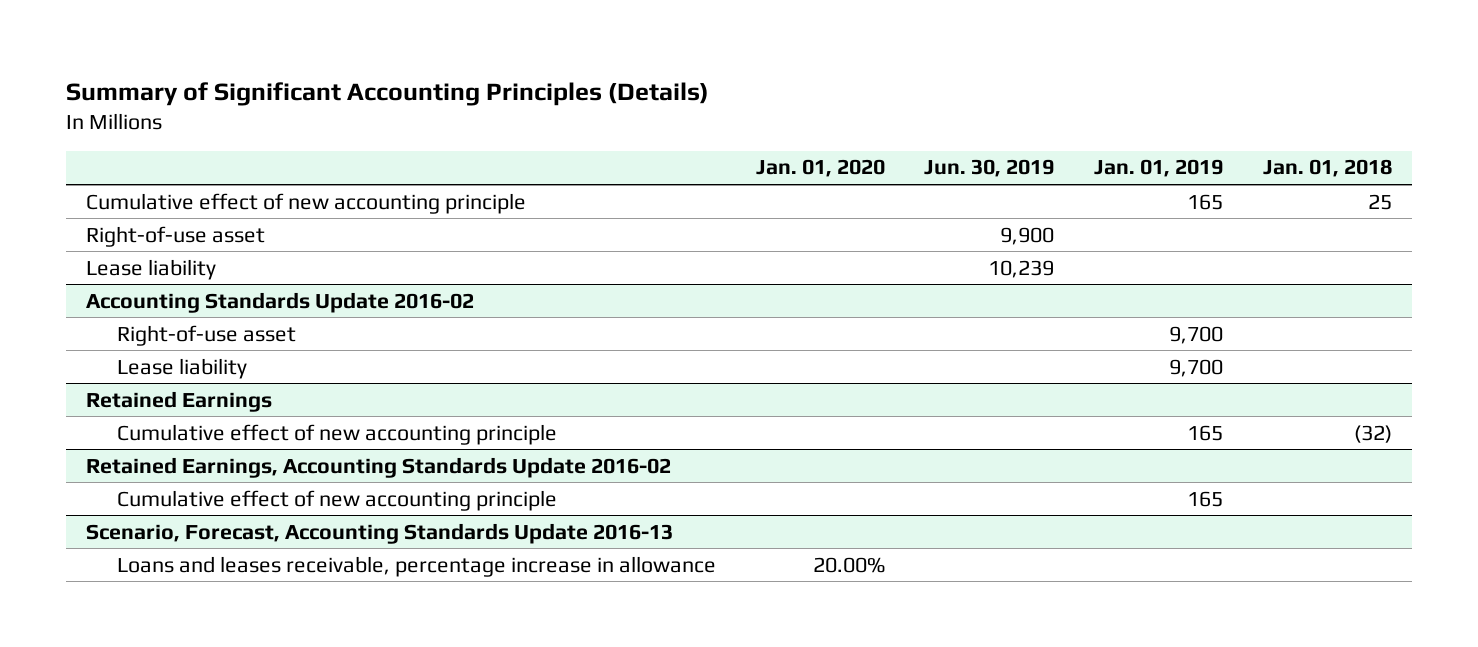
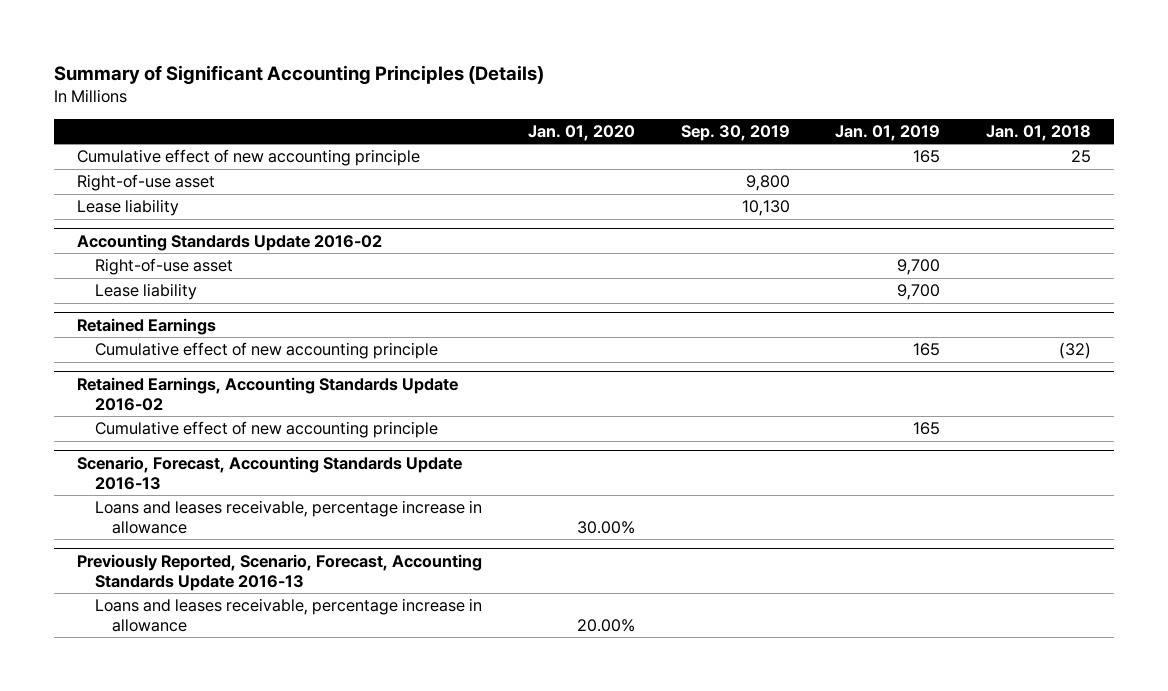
- | Jan. 01, 2020 | Jun. 30, 2019 | Jan. 01, 2019 | Jan. 01, 2018
+ | Jan. 01, 2020 | Sep. 30, 2019 | Jan. 01, 2019 | Jan. 01, 2018
@ Scenario, Forecast, Accounting Standards Update 2016-13
- Loans and leases receivable, percentage increase in allowance | 20.00% | | |
+ Loans and leases receivable, percentage increase in allowance | 30.00% | | |
+ Previously Reported, Scenario, Forecast, Accounting Standards Update 2016-13
+ Loans and leases receivable, percentage increase in allowance | 20.00% | | |

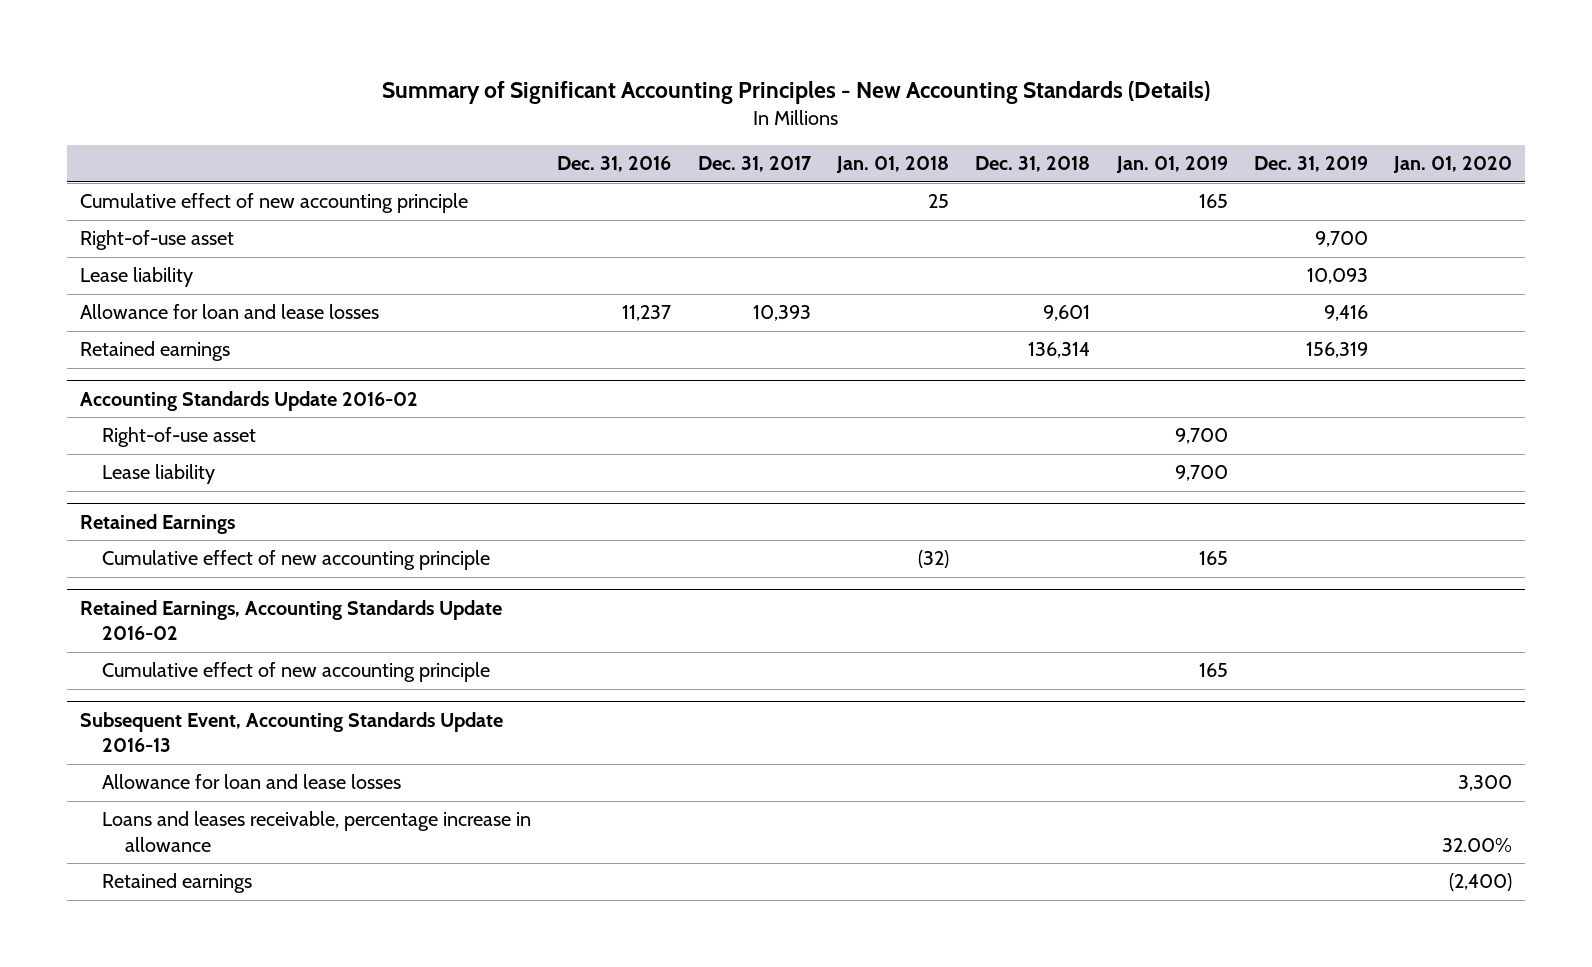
- Summary of Significant Accounting Principles (Details)
+ Summary of Significant Accounting Principles - New Accounting Standards (Details)
- | Jan. 01, 2020 | Sep. 30, 2019 | Jan. 01, 2019 | Jan. 01, 2018
+ | Dec. 31, 2016 | Dec. 31, 2017 | Jan. 01, 2018 | Dec. 31, 2018 | Jan. 01, 2019 | Dec. 31, 2019 | Jan. 01, 2020
+ Allowance for loan and lease losses | 11,237 | 10,393 | | 9,601 | | 9,416 |
+ Retained earnings | | | | 136,314 | | 156,319 |
- Scenario, Forecast, Accounting Standards Update 2016-13
- Loans and leases receivable, percentage increase in allowance | 30.00% | | |
- Previously Reported, Scenario, Forecast, Accounting Standards Update 2016-13
- Loans and leases receivable, percentage increase in allowance | 20.00% | | |
+ Subsequent Event, Accounting Standards Update 2016-13
+ Allowance for loan and lease losses | | | | | | | 3,300
+ Loans and leases receivable, percentage increase in allowance | | | | | | | 32.00%
+ Retained earnings | | | | | | | (2,400)

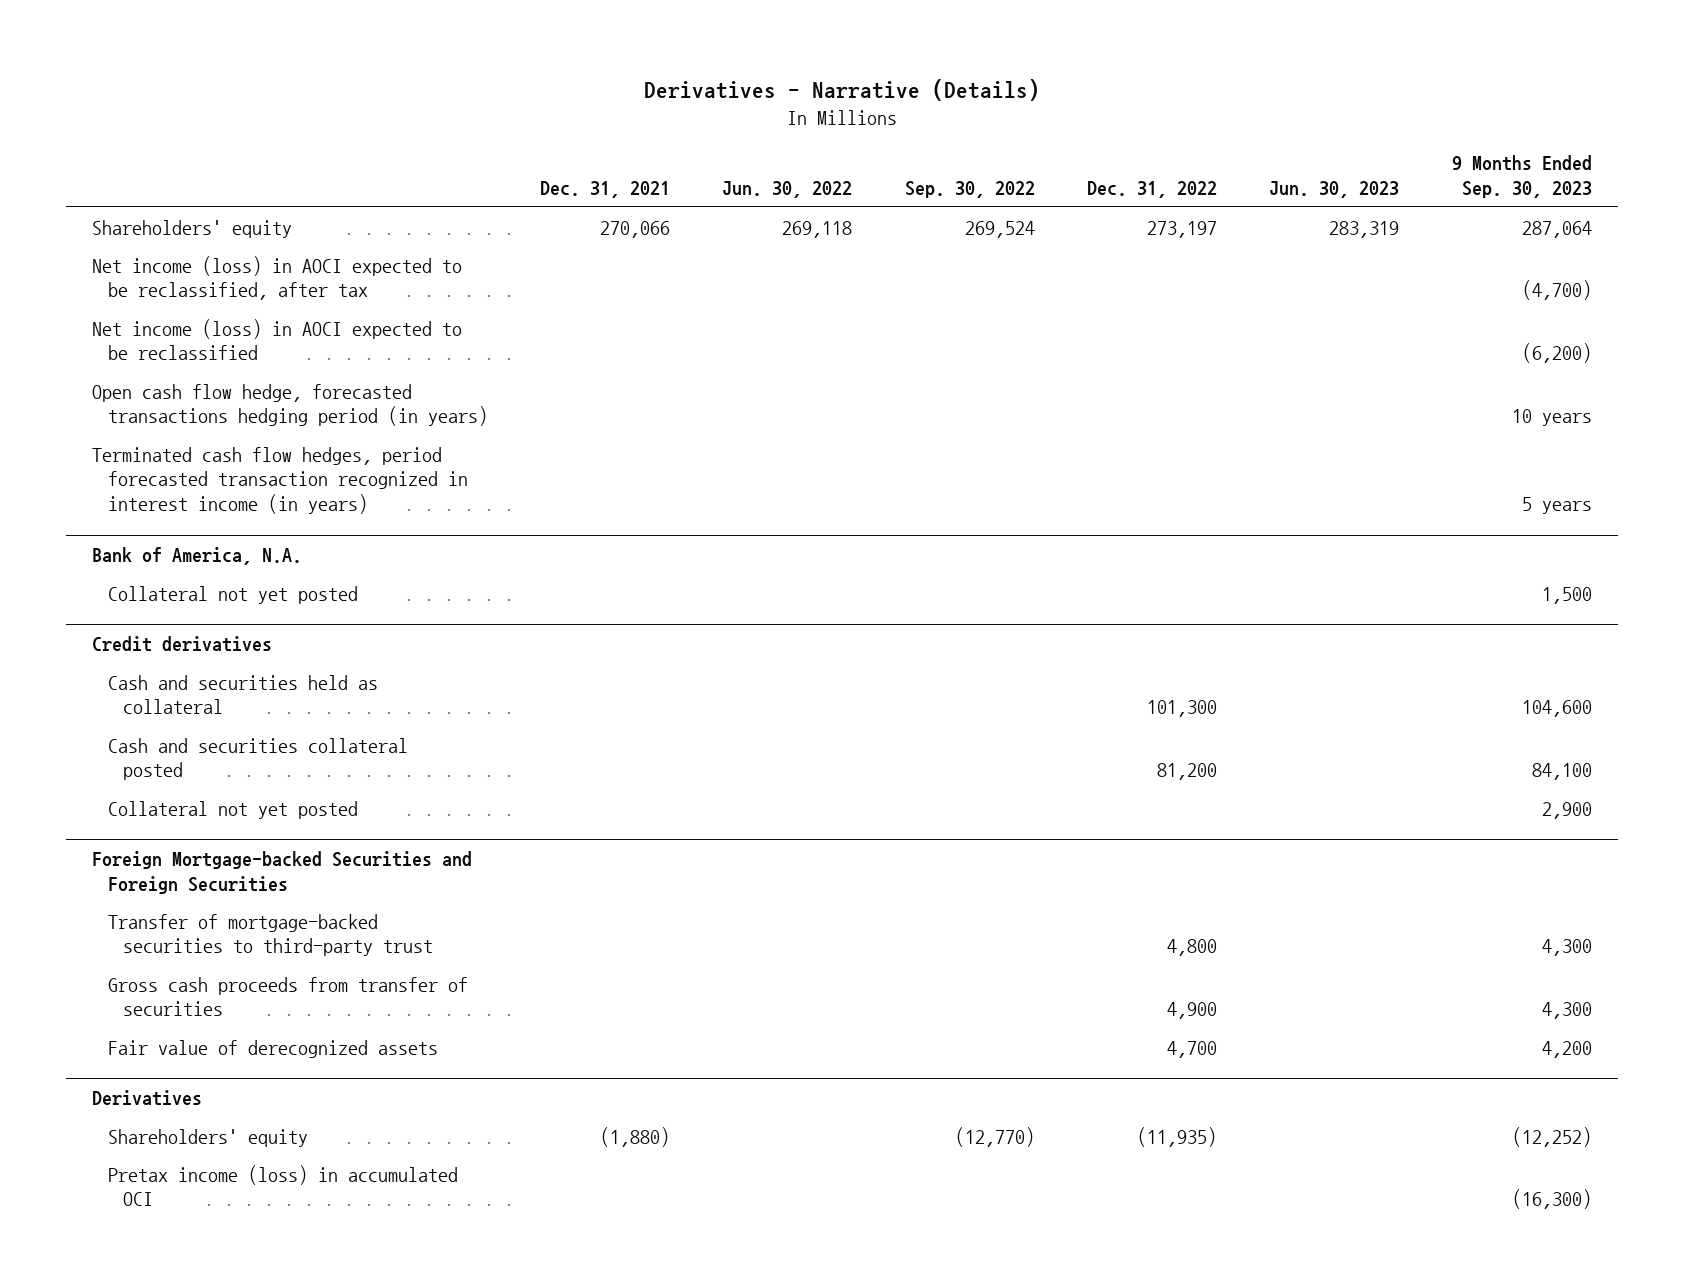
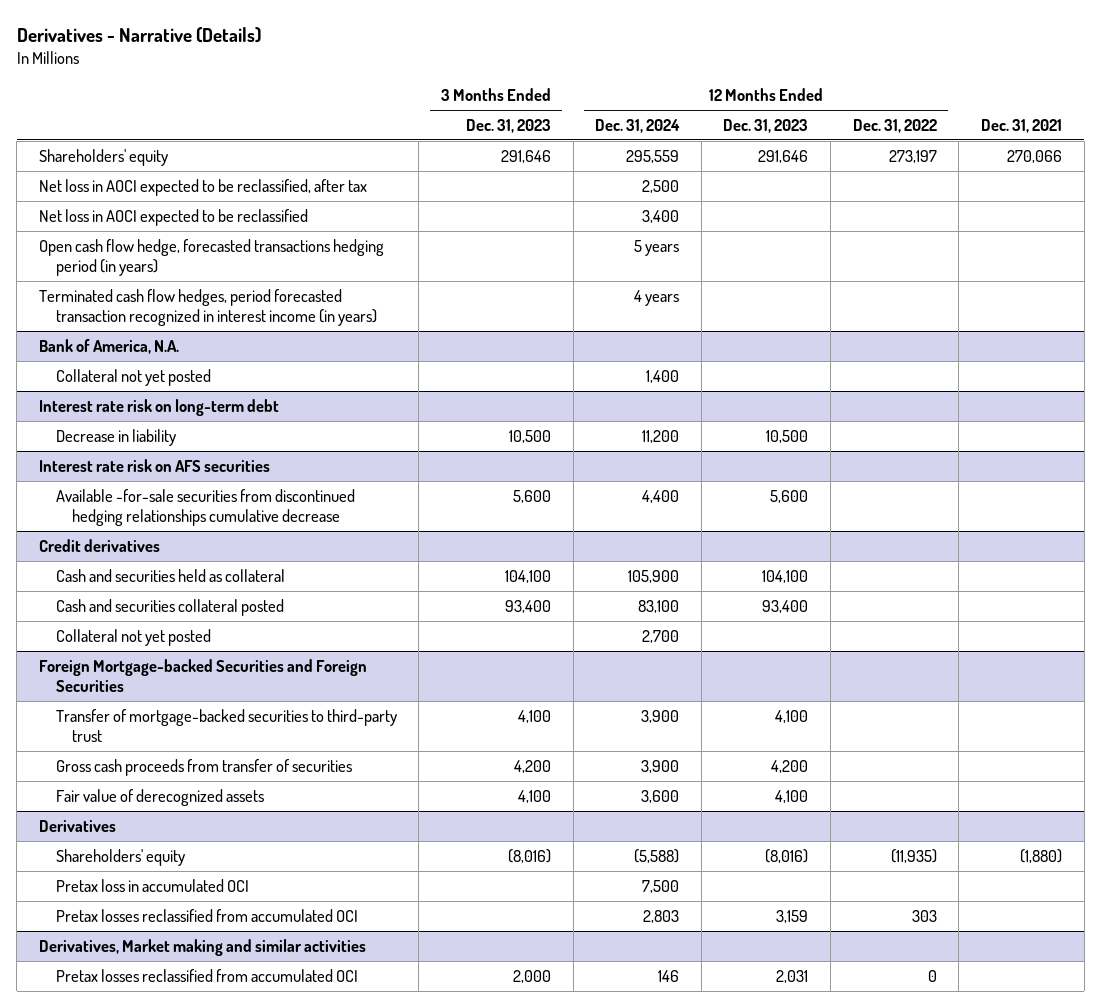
- | Dec. 31, 2021 | Jun. 30, 2022 | Sep. 30, 2022 | Dec. 31, 2022 | Jun. 30, 2023 | 9 Months Ended Sep. 30, 2023
+ | 3 Months Ended Dec. 31, 2023 | 12 Months Ended Dec. 31, 2024 | 12 Months Ended Dec. 31, 2023 | 12 Months Ended Dec. 31, 2022 | Dec. 31, 2021
- Net income (loss) in AOCI expected to be reclassified, after tax | | | | | | (4,700)
- Net income (loss) in AOCI expected to be reclassified | | | | | | (6,200)
+ Net loss in AOCI expected to be reclassified, after tax | | 2,500 | | |
+ Net loss in AOCI expected to be reclassified | | 3,400 | | |
+ Interest rate risk on long-term debt
+ Decrease in liability | 10,500 | 11,200 | 10,500 | |
+ Interest rate risk on AFS securities
+ Available -for-sale securities from discontinued hedging relationships cumulative decrease | 5,600 | 4,400 | 5,600 | |
@ Derivatives
- Pretax income (loss) in accumulated OCI | | | | | | (16,300)
+ Pretax loss in accumulated OCI | | 7,500 | | |
+ Pretax losses reclassified from accumulated OCI | | 2,803 | 3,159 | 303 |
+ Derivatives, Market making and similar activities
+ Pretax losses reclassified from accumulated OCI | 2,000 | 146 | 2,031 | 0 |

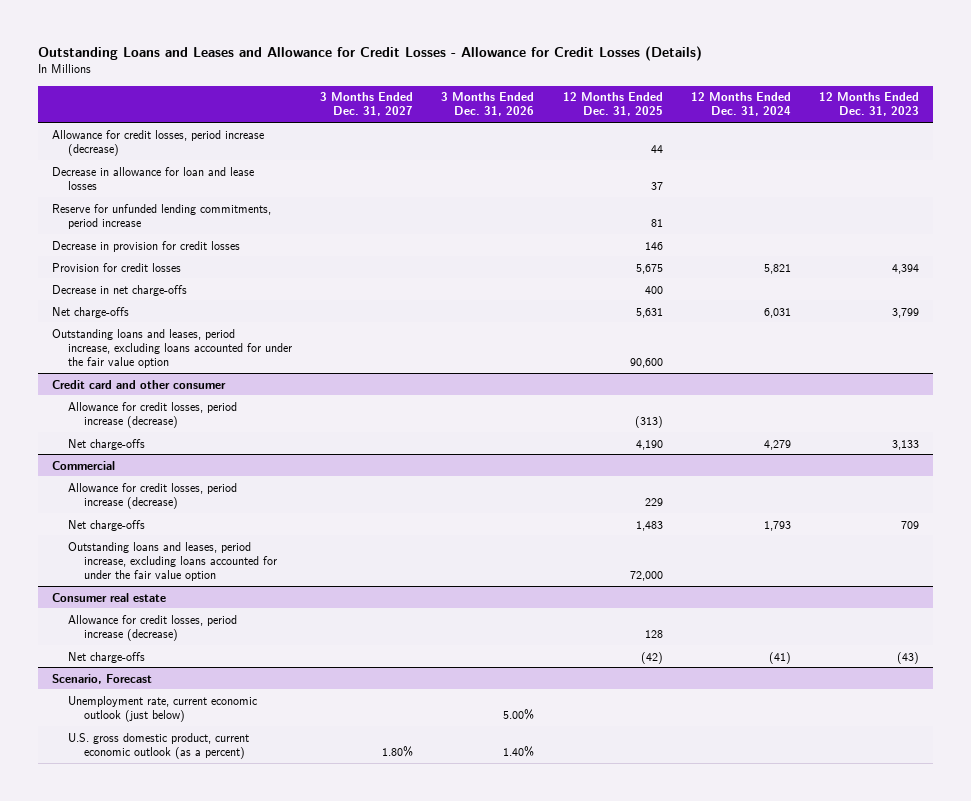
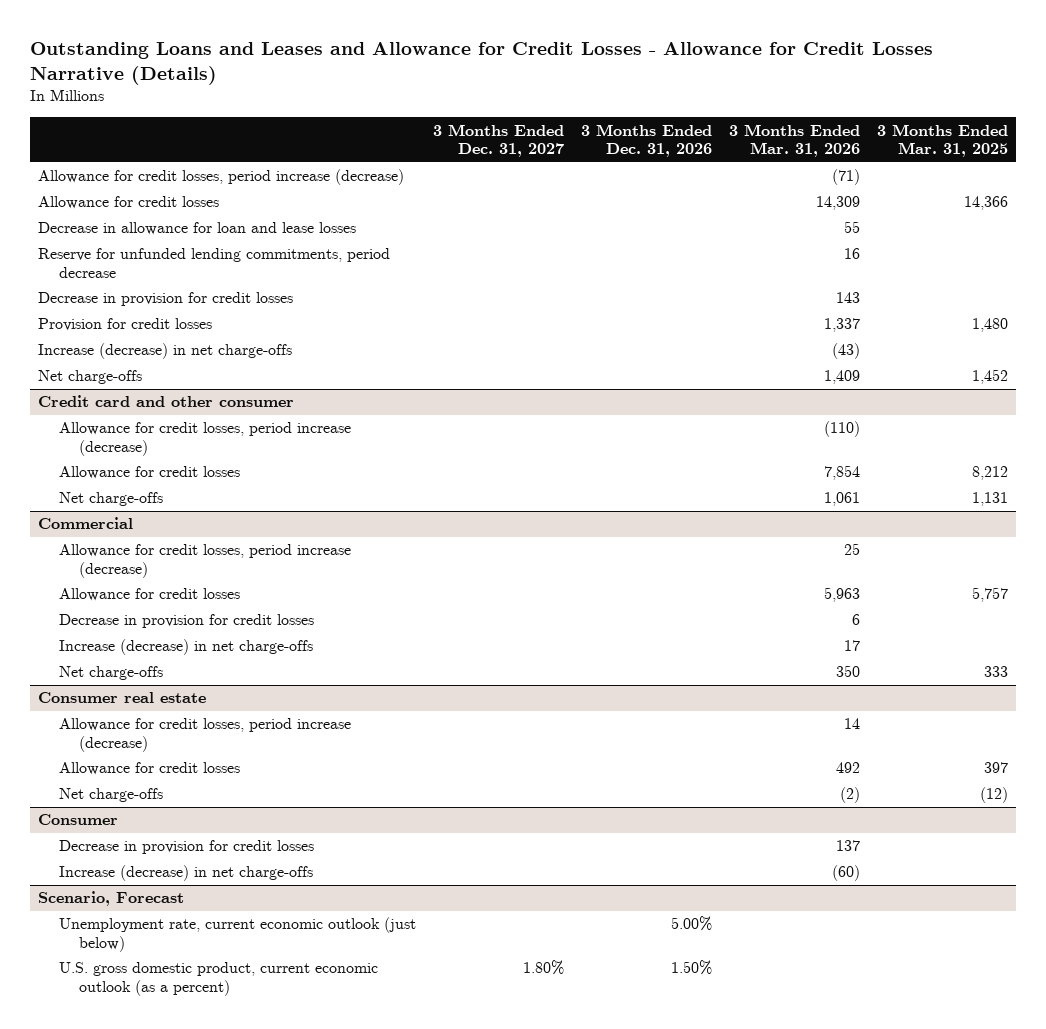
- Outstanding Loans and Leases and Allowance for Credit Losses - Allowance for Credit Losses (Details)
+ Outstanding Loans and Leases and Allowance for Credit Losses - Allowance for Credit Losses Narrative (Details)
- | 3 Months Ended Dec. 31, 2027 | 3 Months Ended Dec. 31, 2026 | 12 Months Ended Dec. 31, 2025 | 12 Months Ended Dec. 31, 2024 | 12 Months Ended Dec. 31, 2023
+ | 3 Months Ended Dec. 31, 2027 | 3 Months Ended Dec. 31, 2026 | 3 Months Ended Mar. 31, 2026 | 3 Months Ended Mar. 31, 2025
+ Allowance for credit losses | | | 14,309 | 14,366
- Reserve for unfunded lending commitments, period increase | | | 81 | |
+ Reserve for unfunded lending commitments, period decrease | | | 16 |
- Decrease in net charge-offs | | | 400 | |
+ Increase (decrease) in net charge-offs | | | (43) |
- Outstanding loans and leases, period increase, excluding loans accounted for under the fair value option | | | 90,600 | |
@ Credit card and other consumer
+ Allowance for credit losses | | | 7,854 | 8,212
@ Commercial
+ Allowance for credit losses | | | 5,963 | 5,757
+ Decrease in provision for credit losses | | | 6 |
+ Increase (decrease) in net charge-offs | | | 17 |
- Outstanding loans and leases, period increase, excluding loans accounted for under the fair value option | | | 72,000 | |
@ Consumer real estate
+ Allowance for credit losses | | | 492 | 397
+ Consumer
+ Decrease in provision for credit losses | | | 137 |
+ Increase (decrease) in net charge-offs | | | (60) |
@ Scenario, Forecast
- U.S. gross domestic product, current economic outlook (as a percent) | 1.80% | 1.40% | | |
+ U.S. gross domestic product, current economic outlook (as a percent) | 1.80% | 1.50% | |

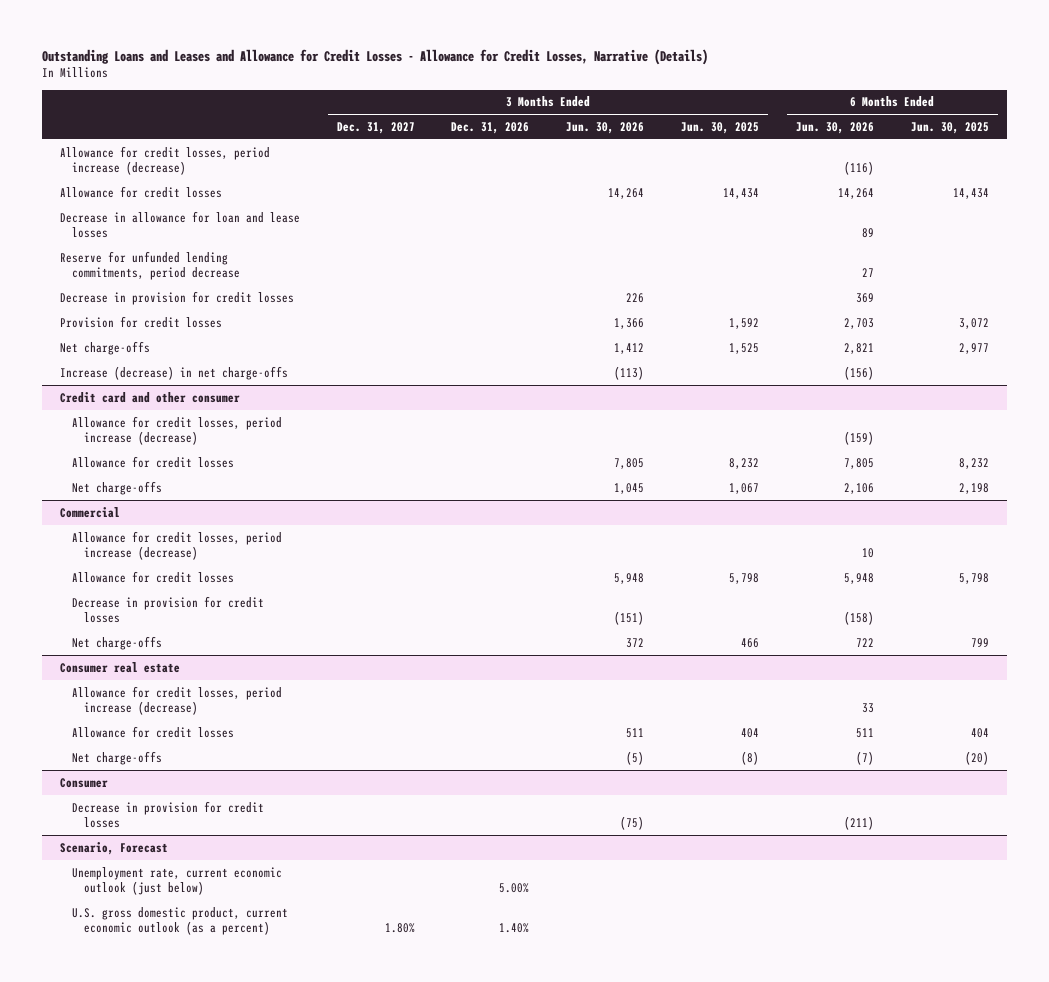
- Outstanding Loans and Leases and Allowance for Credit Losses - Allowance for Credit Losses Narrative (Details)
+ Outstanding Loans and Leases and Allowance for Credit Losses - Allowance for Credit Losses, Narrative (Details)
- | 3 Months Ended Dec. 31, 2027 | 3 Months Ended Dec. 31, 2026 | 3 Months Ended Mar. 31, 2026 | 3 Months Ended Mar. 31, 2025
+ | 3 Months Ended Dec. 31, 2027 | 3 Months Ended Dec. 31, 2026 | 3 Months Ended Jun. 30, 2026 | 3 Months Ended Jun. 30, 2025 | 6 Months Ended Jun. 30, 2026 | 6 Months Ended Jun. 30, 2025
moved down: Increase (decrease) in net charge-offs | | | (113) | | (156) |
@ Commercial
- Increase (decrease) in net charge-offs | | | 17 |
@ Consumer
- Increase (decrease) in net charge-offs | | | (60) |
@ Scenario, Forecast
- U.S. gross domestic product, current economic outlook (as a percent) | 1.80% | 1.50% | |
+ U.S. gross domestic product, current economic outlook (as a percent) | 1.80% | 1.40% | | | |

